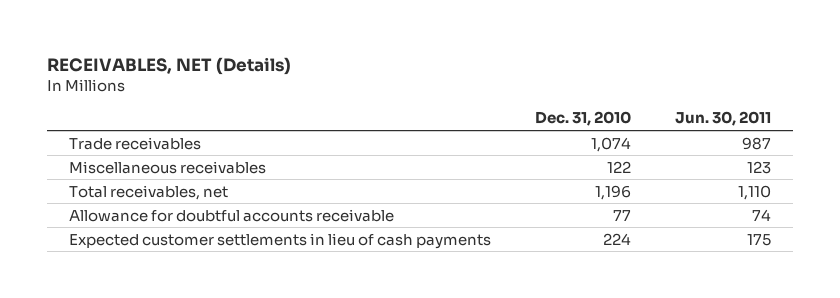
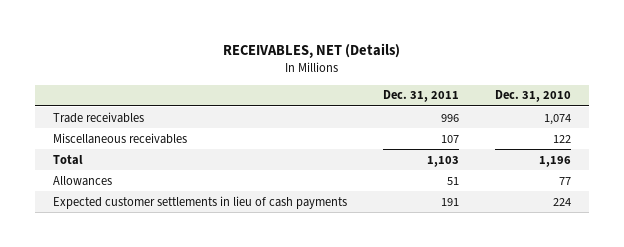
- | Dec. 31, 2010 | Jun. 30, 2011
+ | Dec. 31, 2011 | Dec. 31, 2010
- Total receivables, net | 1,196 | 1,110
- Allowance for doubtful accounts receivable | 77 | 74
+ Total | 1,103 | 1,196
+ Allowances | 51 | 77

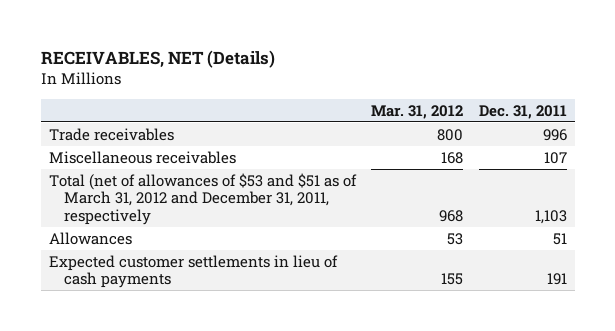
- | Dec. 31, 2011 | Dec. 31, 2010
+ | Mar. 31, 2012 | Dec. 31, 2011
- Total | 1,103 | 1,196
+ Total (net of allowances of $53 and $51 as of March 31, 2012 and December 31, 2011, respectively | 968 | 1,103

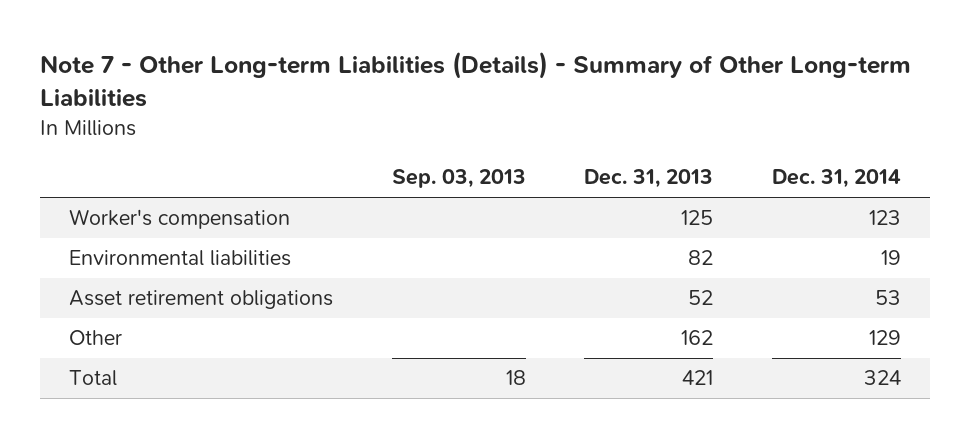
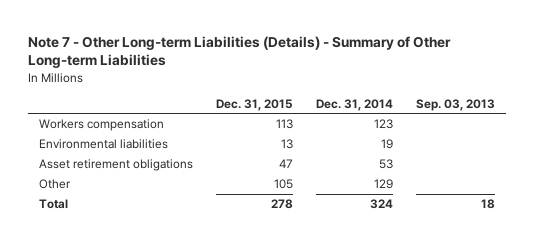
- | Sep. 03, 2013 | Dec. 31, 2013 | Dec. 31, 2014
+ | Dec. 31, 2015 | Dec. 31, 2014 | Sep. 03, 2013
- Worker's compensation | | 125 | 123
+ Workers compensation | 113 | 123 |

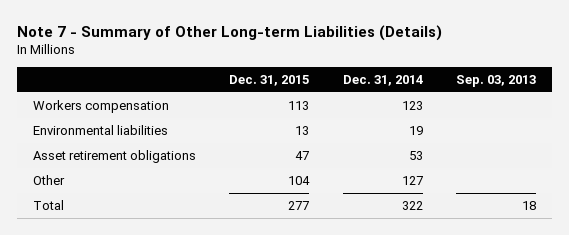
- Note 7 - Other Long-term Liabilities (Details) - Summary of Other Long-term Liabilities
+ Note 7 - Summary of Other Long-term Liabilities (Details)
- Other | 105 | 129 |
- Total | 278 | 324 | 18
+ Other | 104 | 127 |
+ Total | 277 | 322 | 18

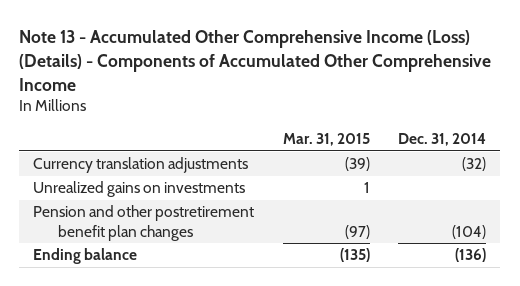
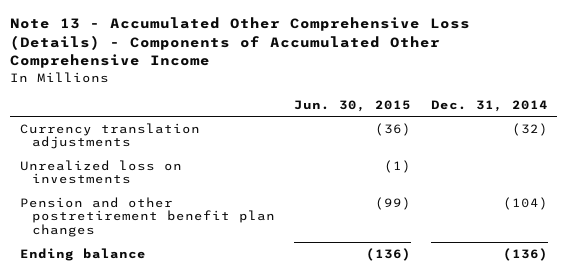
- Note 13 - Accumulated Other Comprehensive Income (Loss) (Details) - Components of Accumulated Other Comprehensive Income
+ Note 13 - Accumulated Other Comprehensive Loss (Details) - Components of Accumulated Other Comprehensive Income
- | Mar. 31, 2015 | Dec. 31, 2014
+ | Jun. 30, 2015 | Dec. 31, 2014
- Unrealized gains on investments | 1 |
+ Unrealized loss on investments | (1) |

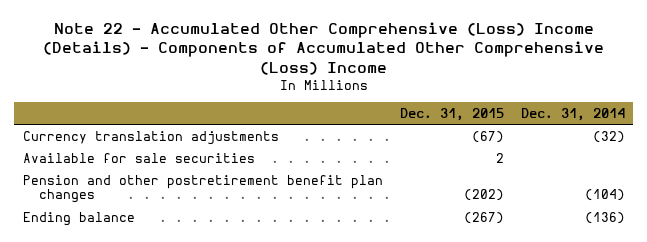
- Note 13 - Accumulated Other Comprehensive Loss (Details) - Components of Accumulated Other Comprehensive Income
+ Note 22 - Accumulated Other Comprehensive (Loss) Income (Details) - Components of Accumulated Other Comprehensive (Loss) Income
- | Jun. 30, 2015 | Dec. 31, 2014
+ | Dec. 31, 2015 | Dec. 31, 2014
- Unrealized loss on investments | (1) |
+ Available for sale securities | 2 |

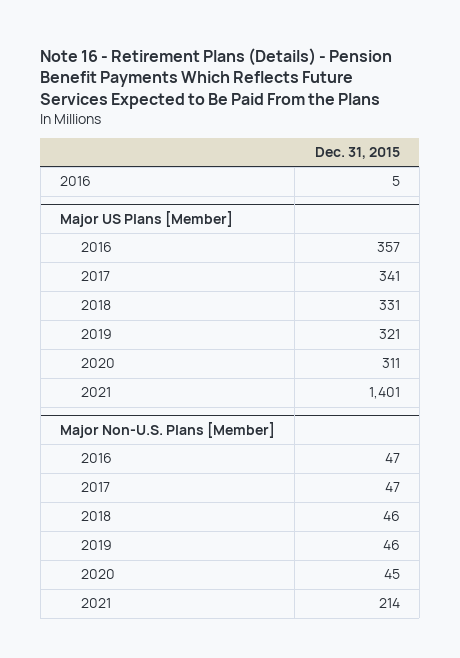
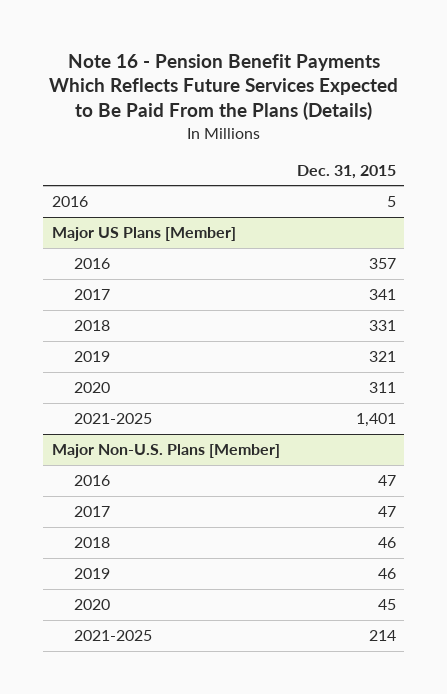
- Note 16 - Retirement Plans (Details) - Pension Benefit Payments Which Reflects Future Services Expected to Be Paid From the Plans
+ Note 16 - Pension Benefit Payments Which Reflects Future Services Expected to Be Paid From the Plans (Details)
@ Major US Plans [Member]
- 2021 | 1,401
+ 2021-2025 | 1,401
@ Major Non-U.S. Plans [Member]
- 2021 | 214
+ 2021-2025 | 214

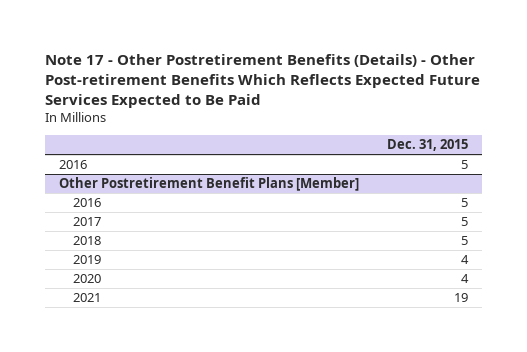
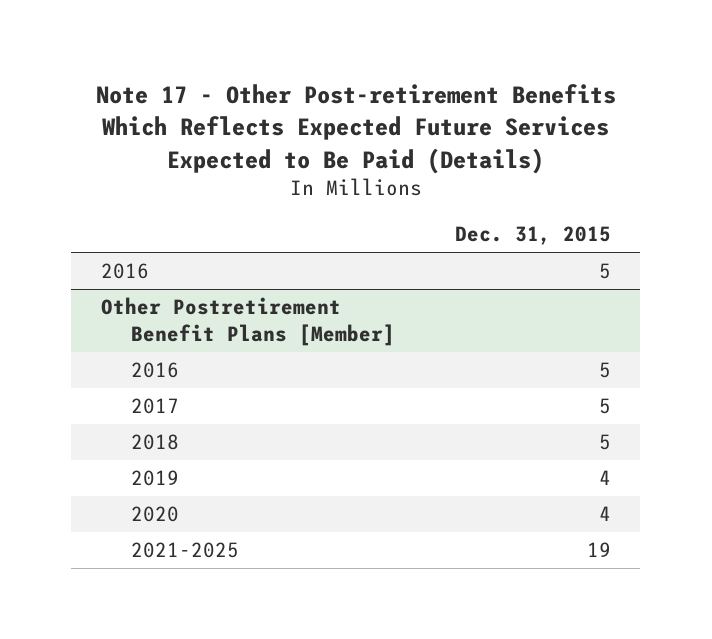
- Note 17 - Other Postretirement Benefits (Details) - Other Post-retirement Benefits Which Reflects Expected Future Services Expected to Be Paid
+ Note 17 - Other Post-retirement Benefits Which Reflects Expected Future Services Expected to Be Paid (Details)
@ Other Postretirement Benefit Plans [Member]
- 2021 | 19
+ 2021-2025 | 19

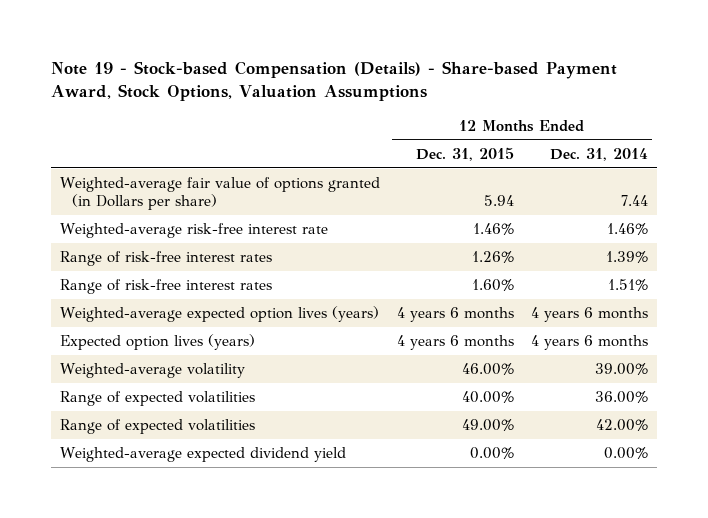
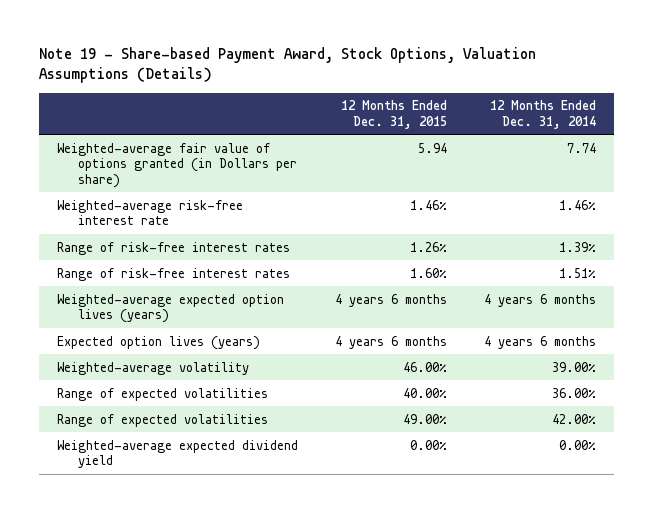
- Note 19 - Stock-based Compensation (Details) - Share-based Payment Award, Stock Options, Valuation Assumptions
+ Note 19 - Share-based Payment Award, Stock Options, Valuation Assumptions (Details)
- Weighted-average fair value of options granted (in Dollars per share) | 5.94 | 7.44
+ Weighted-average fair value of options granted (in Dollars per share) | 5.94 | 7.74

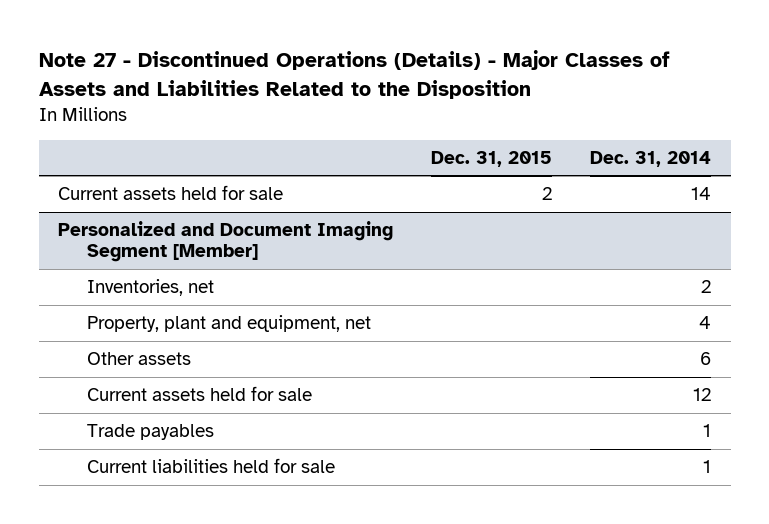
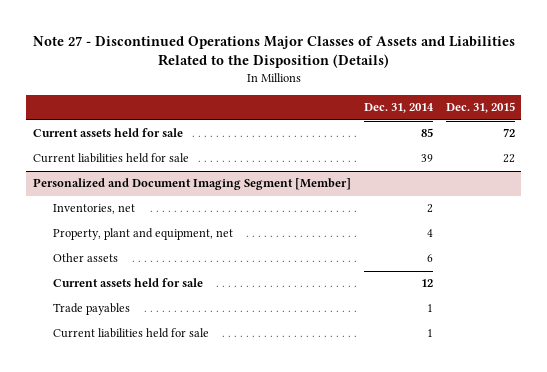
- Note 27 - Discontinued Operations (Details) - Major Classes of Assets and Liabilities Related to the Disposition
+ Note 27 - Discontinued Operations Major Classes of Assets and Liabilities Related to the Disposition (Details)
- | Dec. 31, 2015 | Dec. 31, 2014
+ | Dec. 31, 2014 | Dec. 31, 2015
- Current assets held for sale | 2 | 14
+ Current assets held for sale | 85 | 72
+ Current liabilities held for sale | 39 | 22

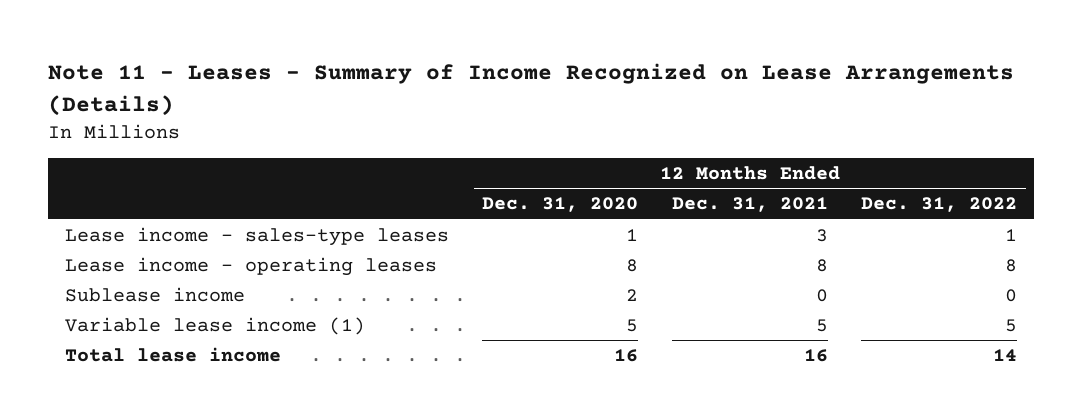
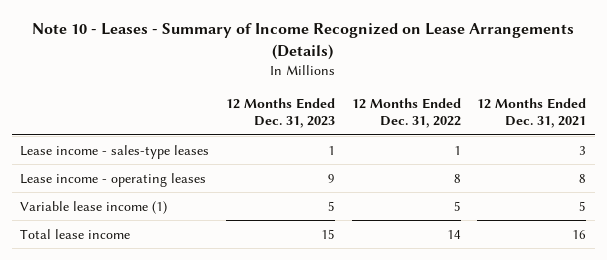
- Note 11 - Leases - Summary of Income Recognized on Lease Arrangements (Details)
+ Note 10 - Leases - Summary of Income Recognized on Lease Arrangements (Details)
- | 12 Months Ended Dec. 31, 2020 | 12 Months Ended Dec. 31, 2021 | 12 Months Ended Dec. 31, 2022
+ | 12 Months Ended Dec. 31, 2023 | 12 Months Ended Dec. 31, 2022 | 12 Months Ended Dec. 31, 2021
- Sublease income | 2 | 0 | 0

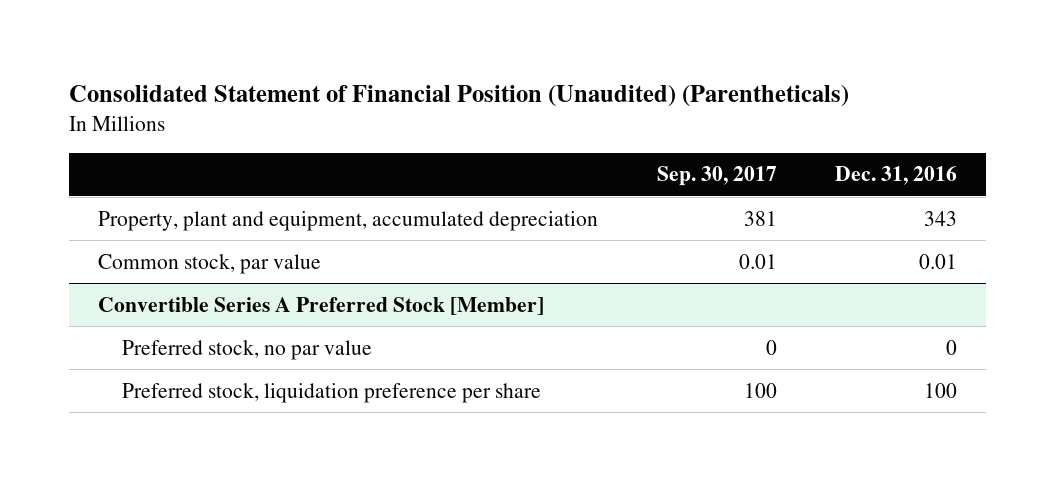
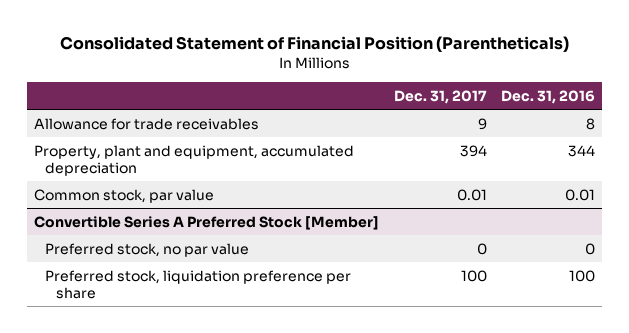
- Consolidated Statement of Financial Position (Unaudited) (Parentheticals)
+ Consolidated Statement of Financial Position (Parentheticals)
- | Sep. 30, 2017 | Dec. 31, 2016
+ | Dec. 31, 2017 | Dec. 31, 2016
- Property, plant and equipment, accumulated depreciation | 381 | 343
+ Allowance for trade receivables | 9 | 8
+ Property, plant and equipment, accumulated depreciation | 394 | 344

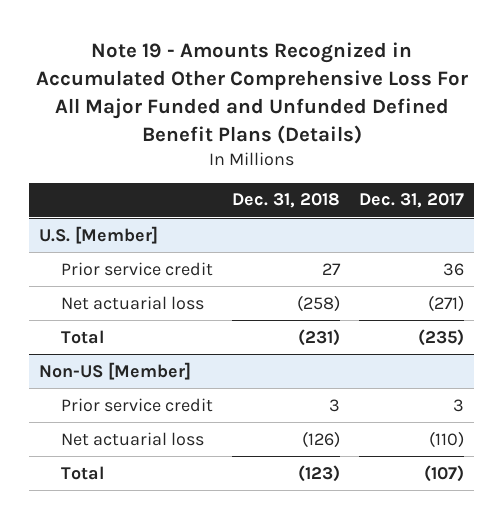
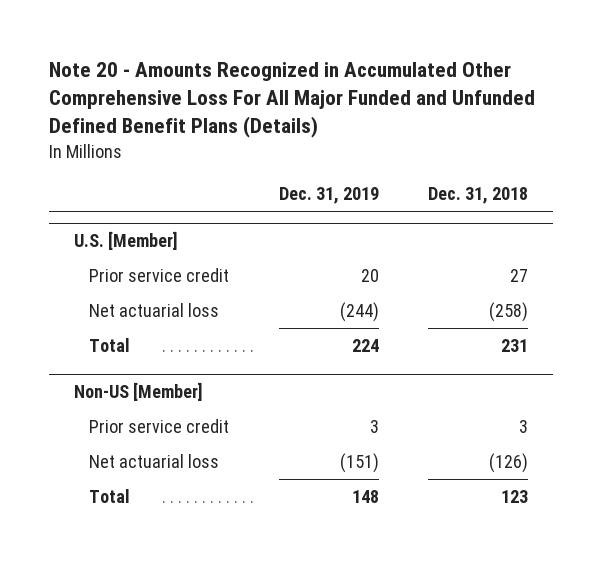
- Note 19 - Amounts Recognized in Accumulated Other Comprehensive Loss For All Major Funded and Unfunded Defined Benefit Plans (Details)
+ Note 20 - Amounts Recognized in Accumulated Other Comprehensive Loss For All Major Funded and Unfunded Defined Benefit Plans (Details)
- | Dec. 31, 2018 | Dec. 31, 2017
+ | Dec. 31, 2019 | Dec. 31, 2018
@ U.S. [Member]
- Total | (231) | (235)
+ Total | 224 | 231
@ Non-US [Member]
- Total | (123) | (107)
+ Total | 148 | 123

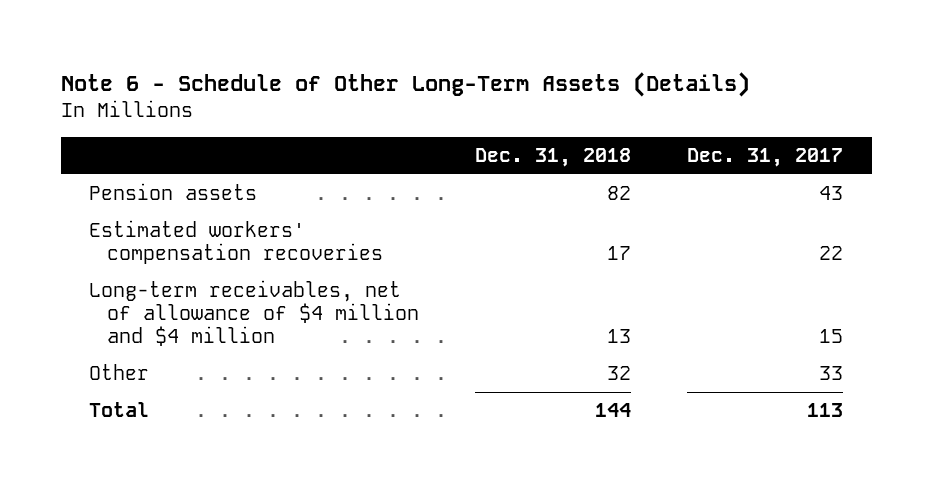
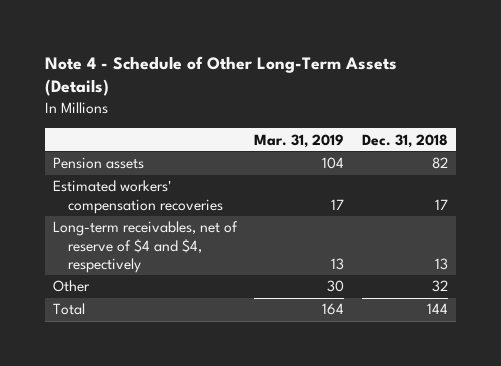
- Note 6 - Schedule of Other Long-Term Assets (Details)
+ Note 4 - Schedule of Other Long-Term Assets (Details)
- | Dec. 31, 2018 | Dec. 31, 2017
+ | Mar. 31, 2019 | Dec. 31, 2018
- Long-term receivables, net of allowance of $4 million and $4 million | 13 | 15
+ Long-term receivables, net of reserve of $4 and $4, respectively | 13 | 13

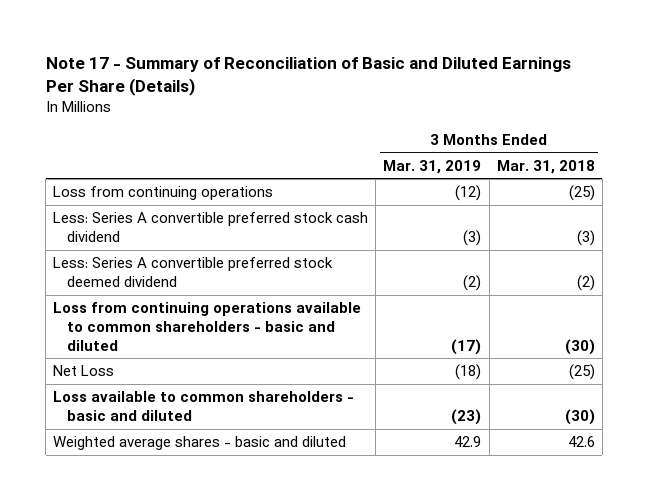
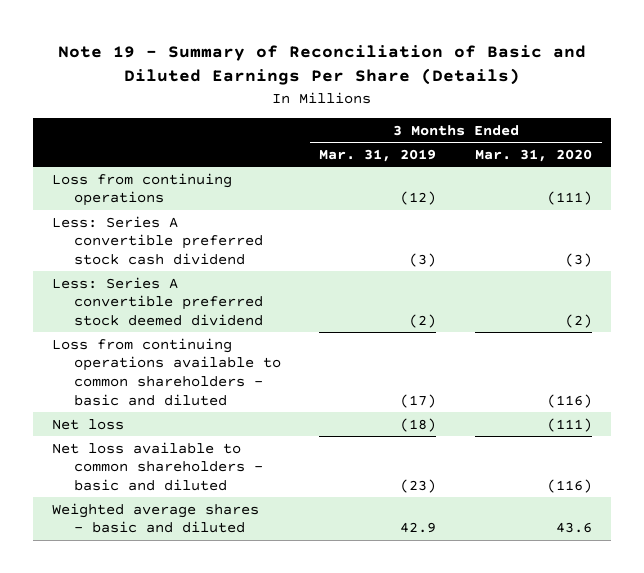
- Note 17 - Summary of Reconciliation of Basic and Diluted Earnings Per Share (Details)
+ Note 19 - Summary of Reconciliation of Basic and Diluted Earnings Per Share (Details)
- | 3 Months Ended Mar. 31, 2019 | 3 Months Ended Mar. 31, 2018
+ | 3 Months Ended Mar. 31, 2019 | 3 Months Ended Mar. 31, 2020
- Net Loss | (18) | (25)
- Loss available to common shareholders - basic and diluted | (23) | (30)
+ Net loss | (18) | (111)
+ Net loss available to common shareholders - basic and diluted | (23) | (116)

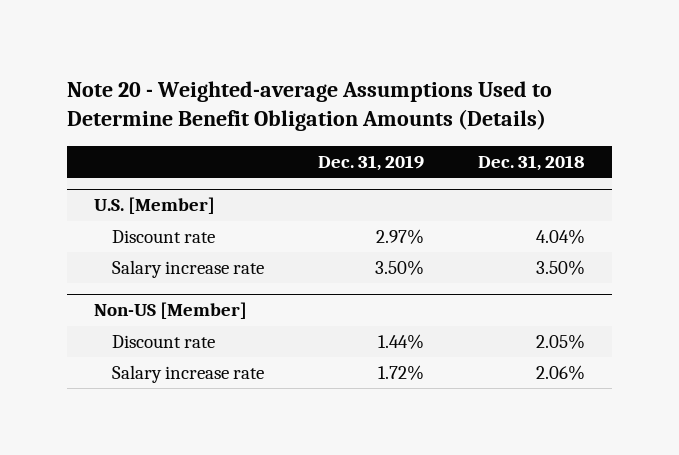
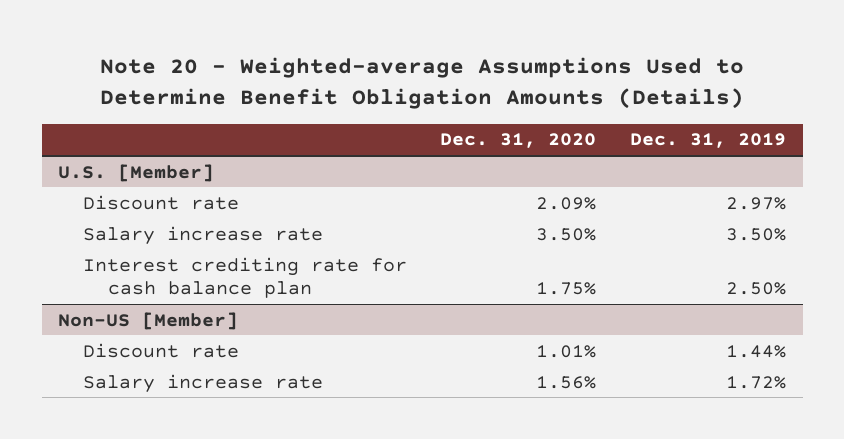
- | Dec. 31, 2019 | Dec. 31, 2018
+ | Dec. 31, 2020 | Dec. 31, 2019
@ U.S. [Member]
+ Interest crediting rate for cash balance plan | 1.75% | 2.50%

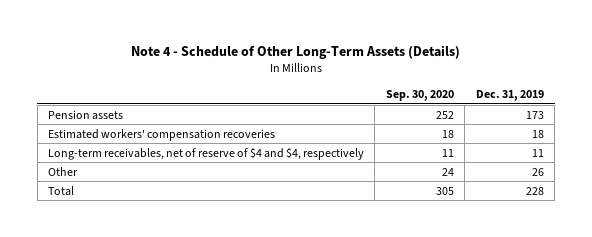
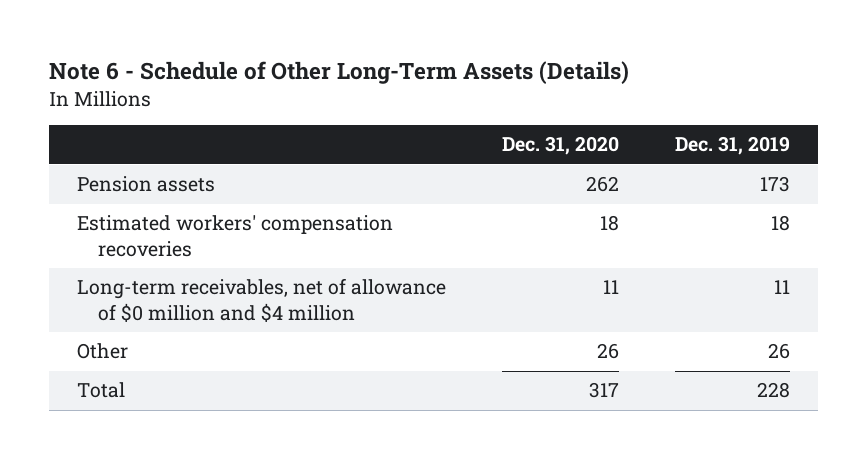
- Note 4 - Schedule of Other Long-Term Assets (Details)
+ Note 6 - Schedule of Other Long-Term Assets (Details)
- | Sep. 30, 2020 | Dec. 31, 2019
+ | Dec. 31, 2020 | Dec. 31, 2019
- Long-term receivables, net of reserve of $4 and $4, respectively | 11 | 11
+ Long-term receivables, net of allowance of $0 million and $4 million | 11 | 11

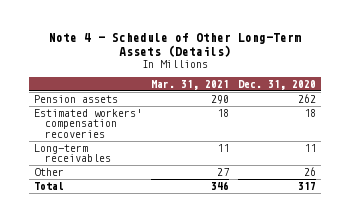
- Note 6 - Schedule of Other Long-Term Assets (Details)
+ Note 4 - Schedule of Other Long-Term Assets (Details)
- | Dec. 31, 2020 | Dec. 31, 2019
+ | Mar. 31, 2021 | Dec. 31, 2020
- Long-term receivables, net of allowance of $0 million and $4 million | 11 | 11
+ Long-term receivables | 11 | 11

